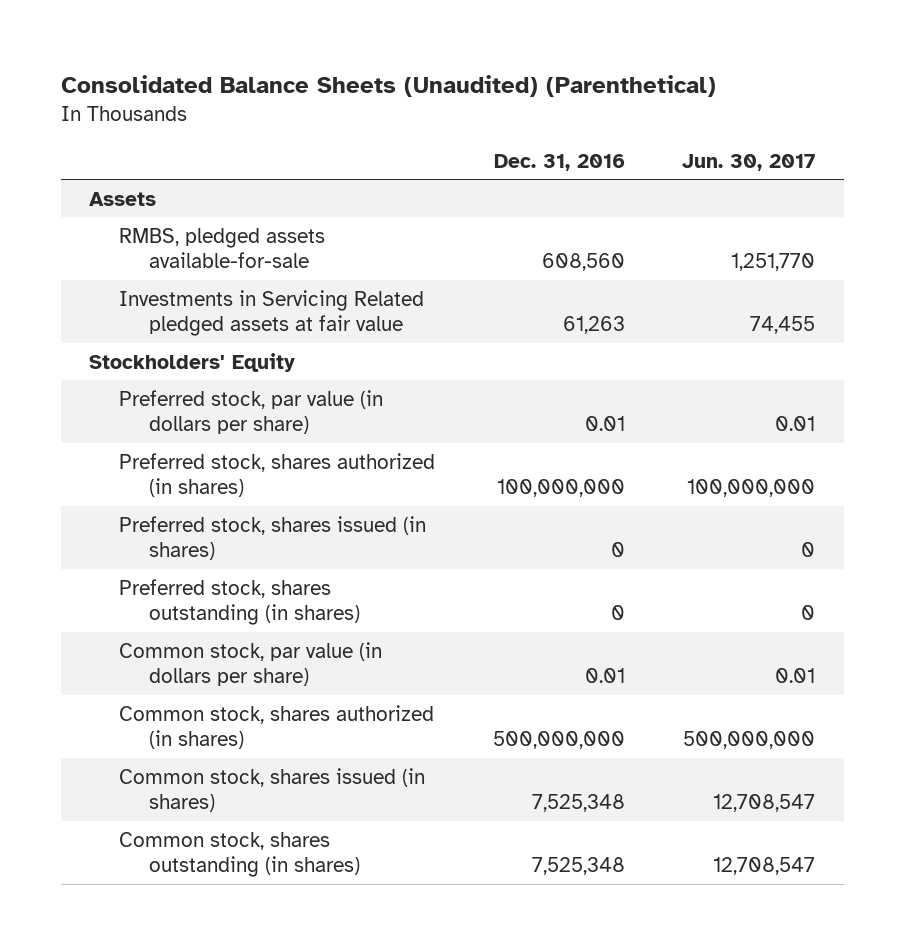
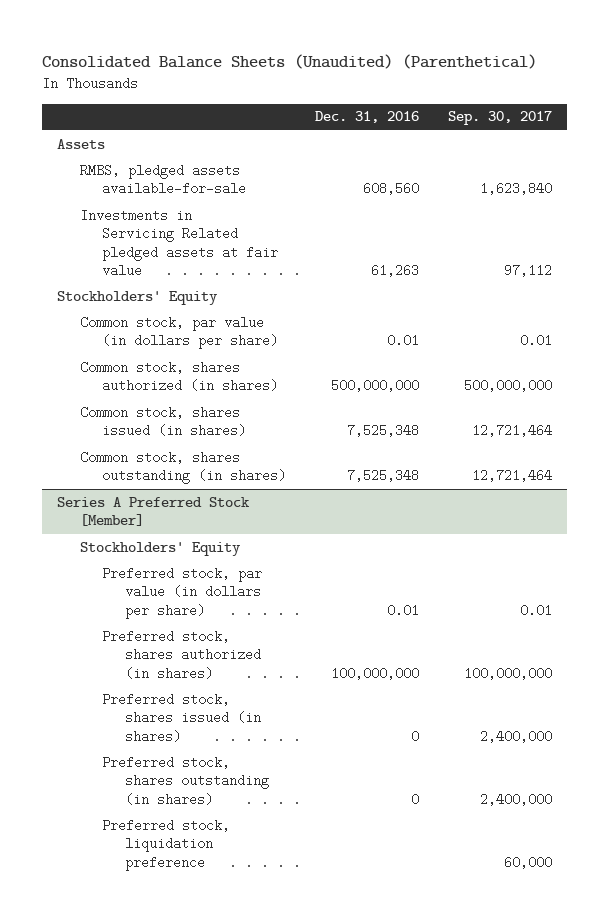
- | Dec. 31, 2016 | Jun. 30, 2017
+ | Dec. 31, 2016 | Sep. 30, 2017
- Preferred stock, par value (in dollars per share) | 0.01 | 0.01
- Preferred stock, shares authorized (in shares) | 100,000,000 | 100,000,000
- Preferred stock, shares issued (in shares) | 0 | 0
- Preferred stock, shares outstanding (in shares) | 0 | 0
+ Series A Preferred Stock [Member]
+ Stockholders' Equity
+ Preferred stock, par value (in dollars per share) | 0.01 | 0.01
+ Preferred stock, shares authorized (in shares) | 100,000,000 | 100,000,000
+ Preferred stock, shares issued (in shares) | 0 | 2,400,000
+ Preferred stock, shares outstanding (in shares) | 0 | 2,400,000
+ Preferred stock, liquidation preference | | 60,000

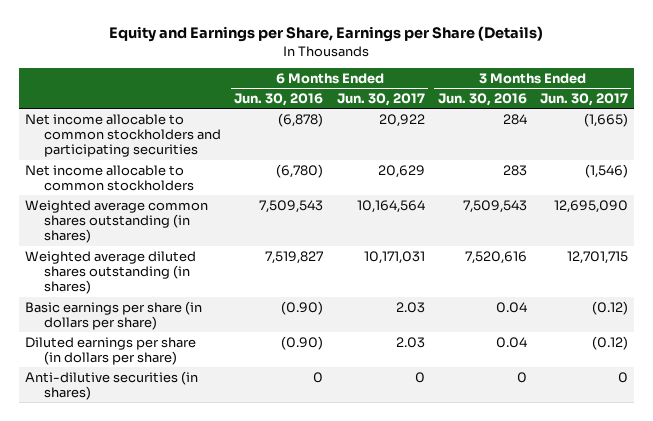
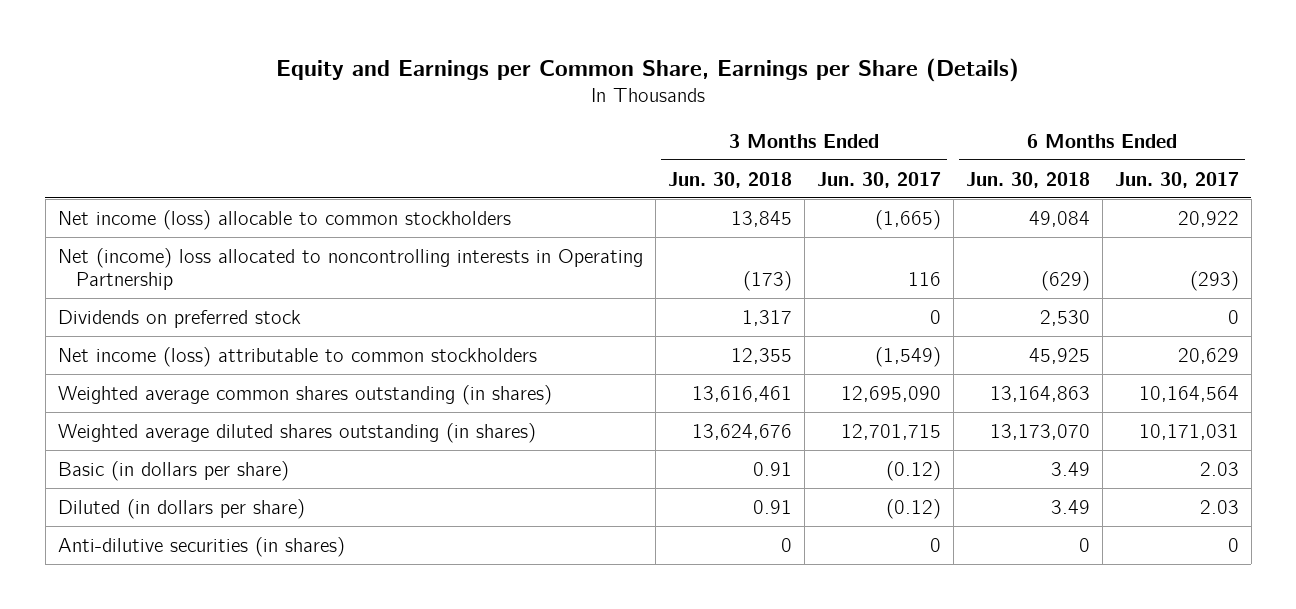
- Equity and Earnings per Share, Earnings per Share (Details)
+ Equity and Earnings per Common Share, Earnings per Share (Details)
- | 6 Months Ended Jun. 30, 2016 | 6 Months Ended Jun. 30, 2017 | 3 Months Ended Jun. 30, 2016 | 3 Months Ended Jun. 30, 2017
+ | 3 Months Ended Jun. 30, 2018 | 3 Months Ended Jun. 30, 2017 | 6 Months Ended Jun. 30, 2018 | 6 Months Ended Jun. 30, 2017
- Net income allocable to common stockholders and participating securities | (6,878) | 20,922 | 284 | (1,665)
- Net income allocable to common stockholders | (6,780) | 20,629 | 283 | (1,546)
+ Net income (loss) allocable to common stockholders | 13,845 | (1,665) | 49,084 | 20,922
+ Net (income) loss allocated to noncontrolling interests in Operating Partnership | (173) | 116 | (629) | (293)
+ Dividends on preferred stock | 1,317 | 0 | 2,530 | 0
+ Net income (loss) attributable to common stockholders | 12,355 | (1,549) | 45,925 | 20,629
- Basic earnings per share (in dollars per share) | (0.90) | 2.03 | 0.04 | (0.12)
- Diluted earnings per share (in dollars per share) | (0.90) | 2.03 | 0.04 | (0.12)
+ Basic (in dollars per share) | 0.91 | (0.12) | 3.49 | 2.03
+ Diluted (in dollars per share) | 0.91 | (0.12) | 3.49 | 2.03

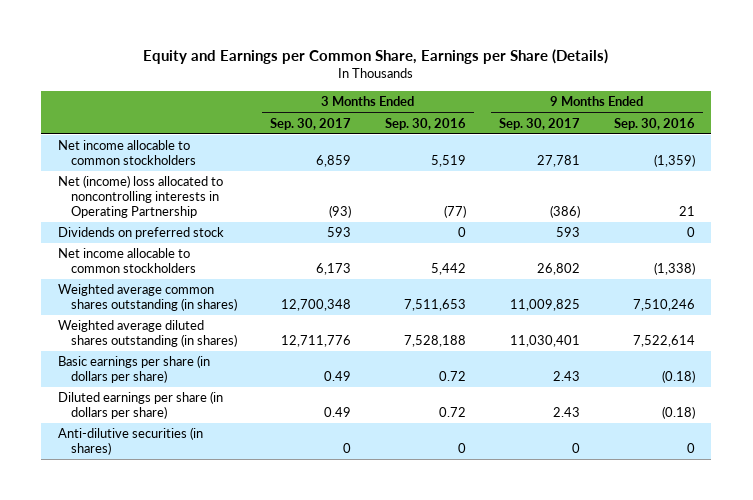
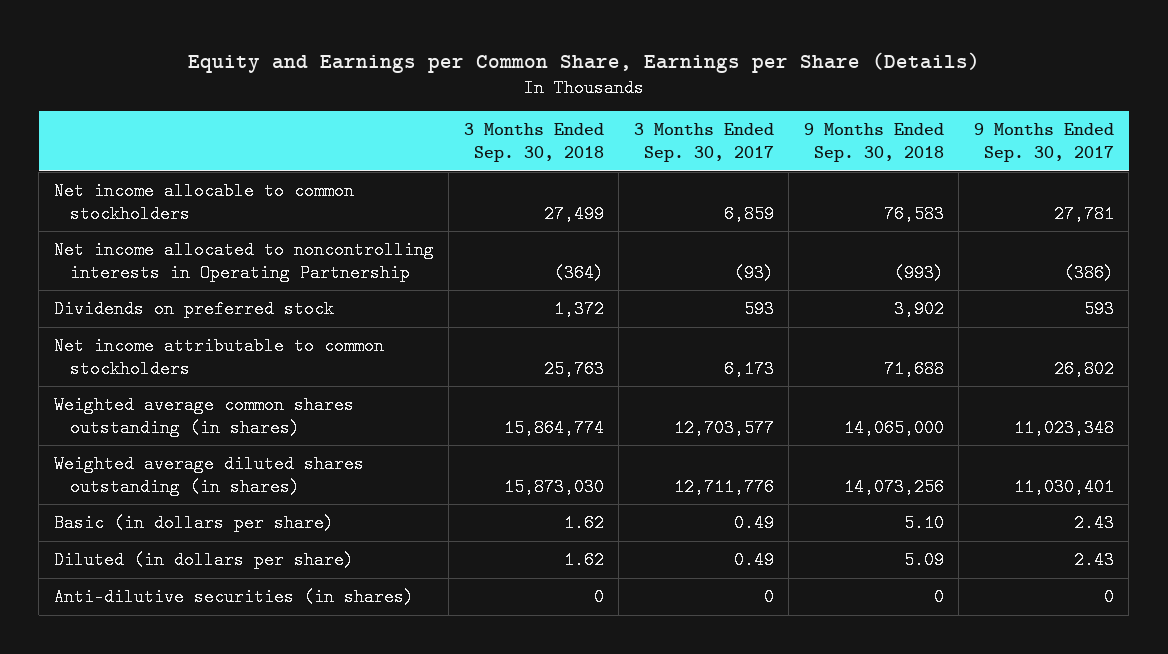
- | 3 Months Ended Sep. 30, 2017 | 3 Months Ended Sep. 30, 2016 | 9 Months Ended Sep. 30, 2017 | 9 Months Ended Sep. 30, 2016
+ | 3 Months Ended Sep. 30, 2018 | 3 Months Ended Sep. 30, 2017 | 9 Months Ended Sep. 30, 2018 | 9 Months Ended Sep. 30, 2017
- Net (income) loss allocated to noncontrolling interests in Operating Partnership | (93) | (77) | (386) | 21
+ Net income allocated to noncontrolling interests in Operating Partnership | (364) | (93) | (993) | (386)
- Net income allocable to common stockholders | 6,173 | 5,442 | 26,802 | (1,338)
- Weighted average common shares outstanding (in shares) | 12,700,348 | 7,511,653 | 11,009,825 | 7,510,246
+ Net income attributable to common stockholders | 25,763 | 6,173 | 71,688 | 26,802
+ Weighted average common shares outstanding (in shares) | 15,864,774 | 12,703,577 | 14,065,000 | 11,023,348
- Basic earnings per share (in dollars per share) | 0.49 | 0.72 | 2.43 | (0.18)
- Diluted earnings per share (in dollars per share) | 0.49 | 0.72 | 2.43 | (0.18)
+ Basic (in dollars per share) | 1.62 | 0.49 | 5.10 | 2.43
+ Diluted (in dollars per share) | 1.62 | 0.49 | 5.09 | 2.43

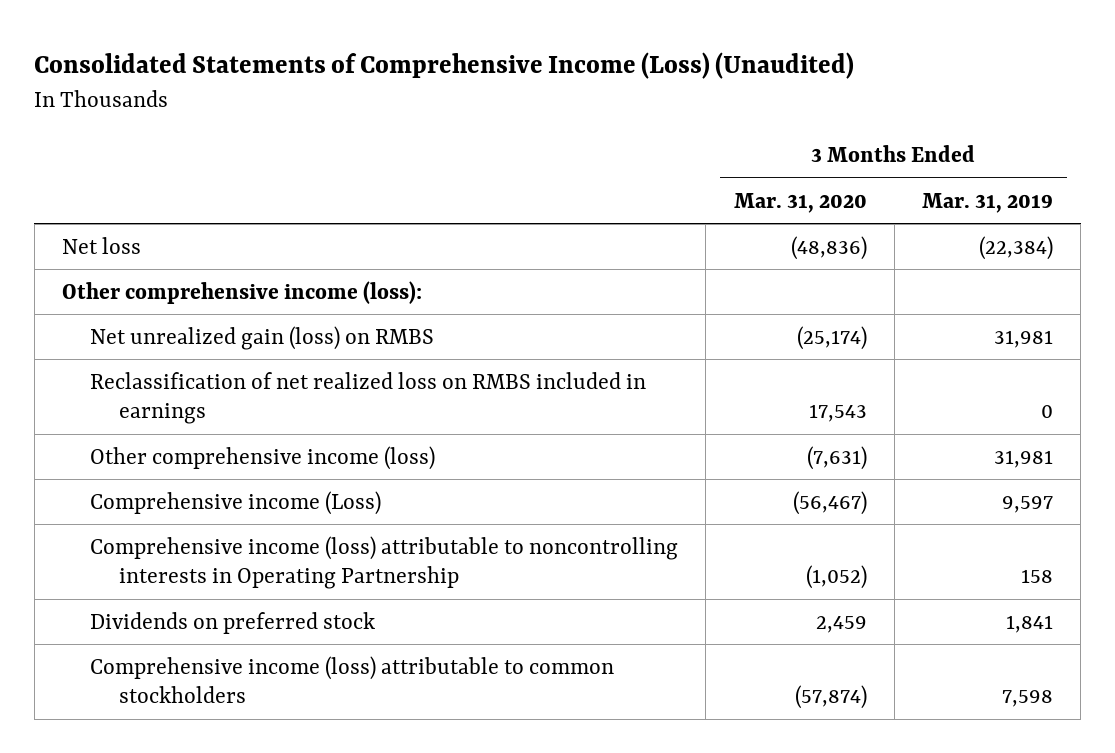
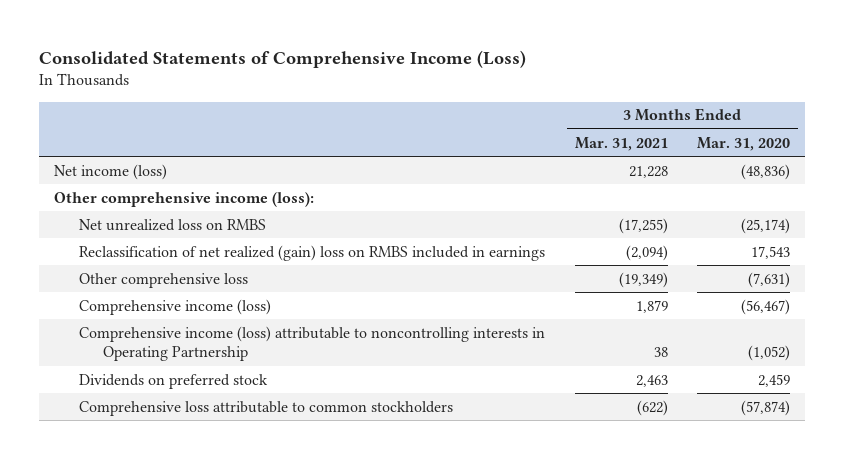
- Consolidated Statements of Comprehensive Income (Loss) (Unaudited)
+ Consolidated Statements of Comprehensive Income (Loss)
- | 3 Months Ended Mar. 31, 2020 | 3 Months Ended Mar. 31, 2019
+ | 3 Months Ended Mar. 31, 2021 | 3 Months Ended Mar. 31, 2020
- Net loss | (48,836) | (22,384)
+ Net income (loss) | 21,228 | (48,836)
- Net unrealized gain (loss) on RMBS | (25,174) | 31,981
- Reclassification of net realized loss on RMBS included in earnings | 17,543 | 0
- Other comprehensive income (loss) | (7,631) | 31,981
- Comprehensive income (Loss) | (56,467) | 9,597
+ Net unrealized loss on RMBS | (17,255) | (25,174)
+ Reclassification of net realized (gain) loss on RMBS included in earnings | (2,094) | 17,543
+ Other comprehensive loss | (19,349) | (7,631)
+ Comprehensive income (loss) | 1,879 | (56,467)
- Comprehensive income (loss) attributable to common stockholders | (57,874) | 7,598
+ Comprehensive loss attributable to common stockholders | (622) | (57,874)

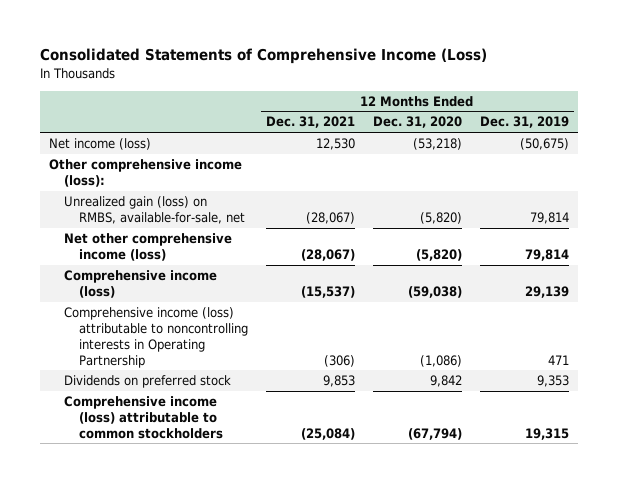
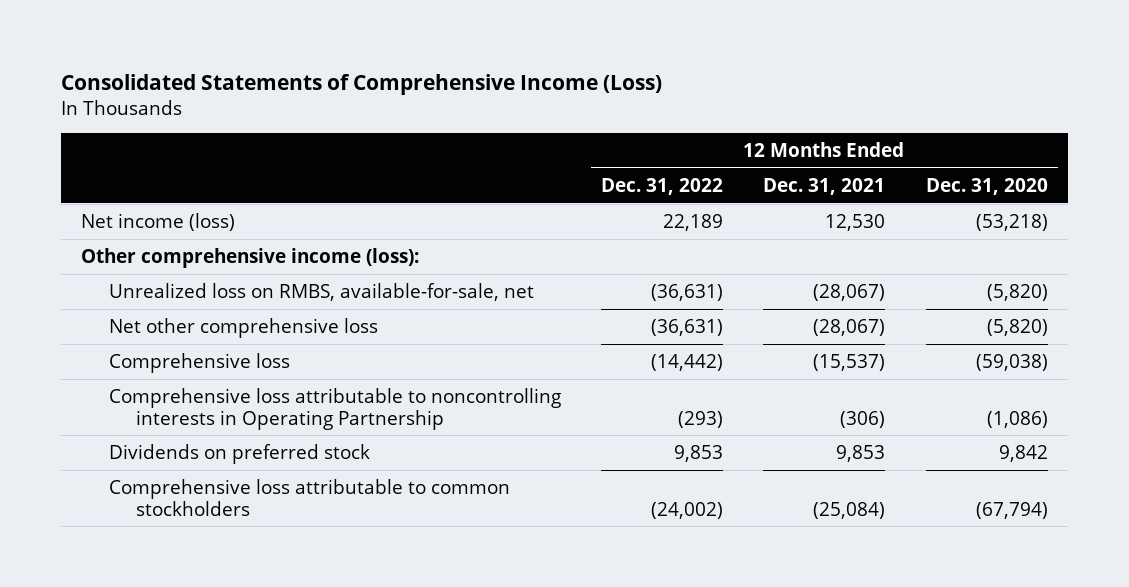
- | 12 Months Ended Dec. 31, 2021 | 12 Months Ended Dec. 31, 2020 | 12 Months Ended Dec. 31, 2019
+ | 12 Months Ended Dec. 31, 2022 | 12 Months Ended Dec. 31, 2021 | 12 Months Ended Dec. 31, 2020
- Unrealized gain (loss) on RMBS, available-for-sale, net | (28,067) | (5,820) | 79,814
- Net other comprehensive income (loss) | (28,067) | (5,820) | 79,814
- Comprehensive income (loss) | (15,537) | (59,038) | 29,139
- Comprehensive income (loss) attributable to noncontrolling interests in Operating Partnership | (306) | (1,086) | 471
+ Unrealized loss on RMBS, available-for-sale, net | (36,631) | (28,067) | (5,820)
+ Net other comprehensive loss | (36,631) | (28,067) | (5,820)
+ Comprehensive loss | (14,442) | (15,537) | (59,038)
+ Comprehensive loss attributable to noncontrolling interests in Operating Partnership | (293) | (306) | (1,086)
- Comprehensive income (loss) attributable to common stockholders | (25,084) | (67,794) | 19,315
+ Comprehensive loss attributable to common stockholders | (24,002) | (25,084) | (67,794)

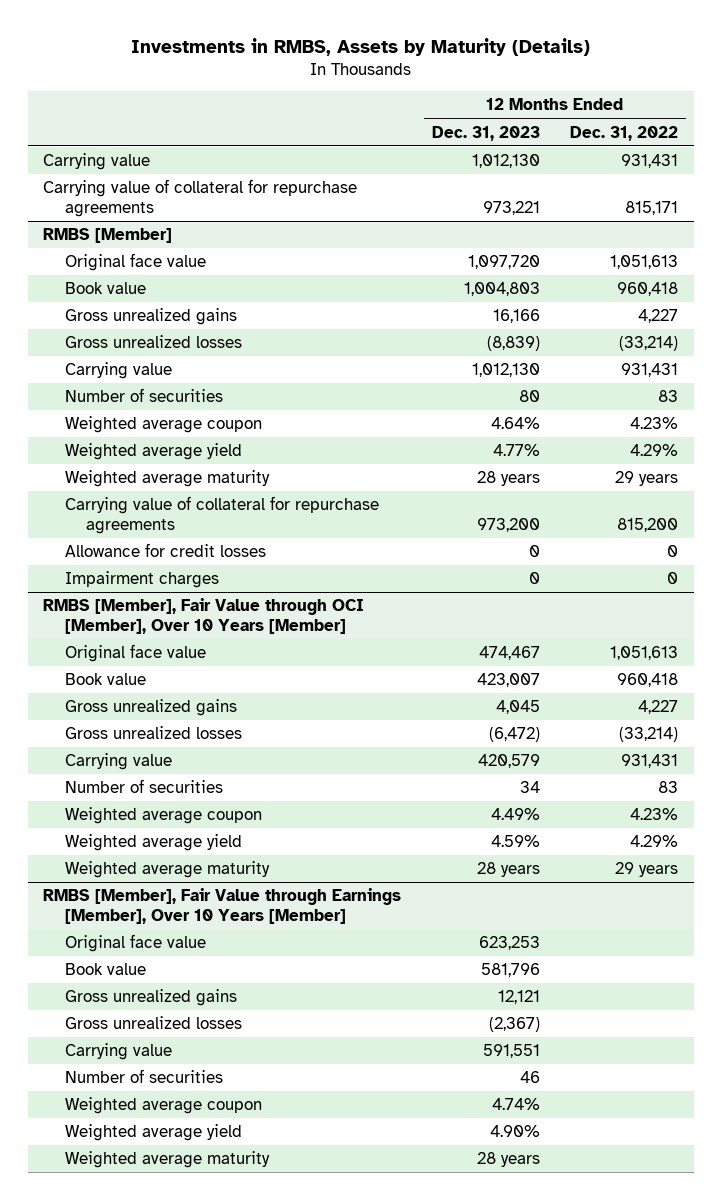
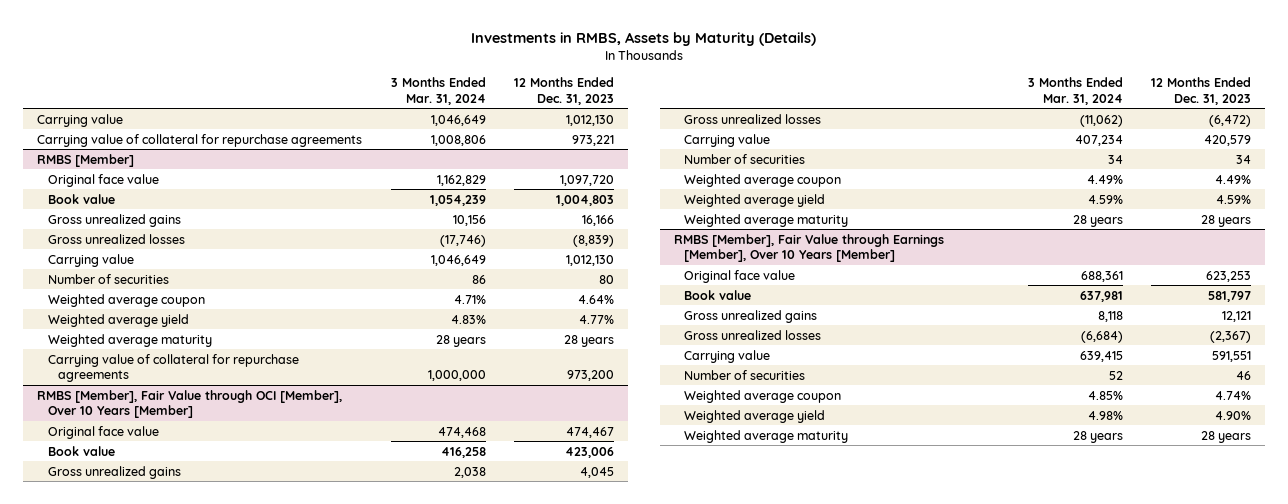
- | 12 Months Ended Dec. 31, 2023 | 12 Months Ended Dec. 31, 2022
+ | 3 Months Ended Mar. 31, 2024 | 12 Months Ended Dec. 31, 2023
@ RMBS [Member]
- Allowance for credit losses | 0 | 0
- Impairment charges | 0 | 0
@ RMBS [Member], Fair Value through OCI [Member], Over 10 Years [Member]
- Book value | 423,007 | 960,418
+ Book value | 416,258 | 423,006
@ RMBS [Member], Fair Value through Earnings [Member], Over 10 Years [Member]
- Book value | 581,796 |
+ Book value | 637,981 | 581,797

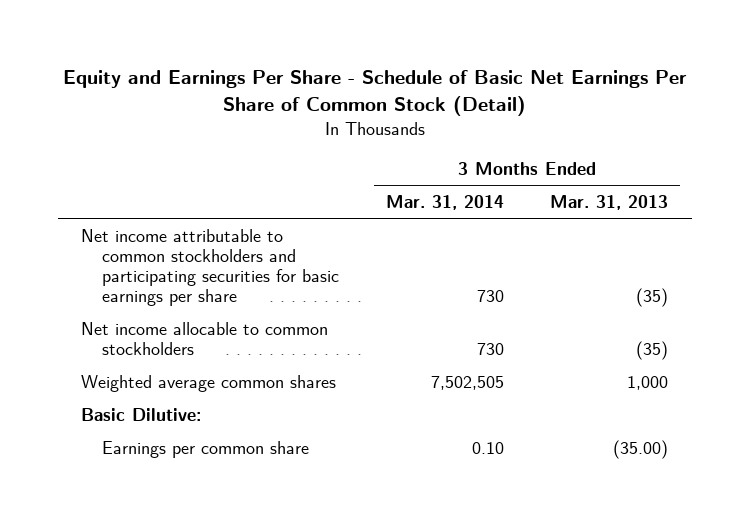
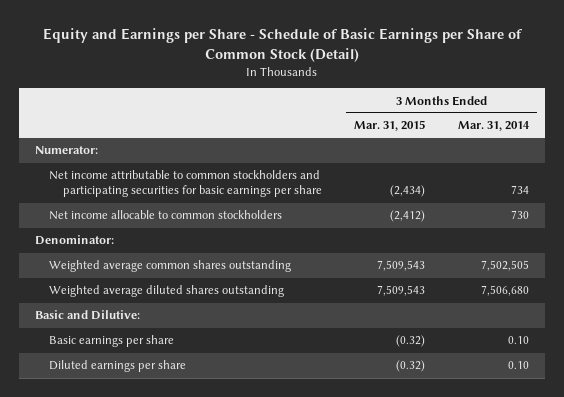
- Equity and Earnings Per Share - Schedule of Basic Net Earnings Per Share of Common Stock (Detail)
+ Equity and Earnings per Share - Schedule of Basic Earnings per Share of Common Stock (Detail)
- | 3 Months Ended Mar. 31, 2014 | 3 Months Ended Mar. 31, 2013
+ | 3 Months Ended Mar. 31, 2015 | 3 Months Ended Mar. 31, 2014
- Net income attributable to common stockholders and participating securities for basic earnings per share | 730 | (35)
+ Numerator:
+ Net income attributable to common stockholders and participating securities for basic earnings per share | (2,434) | 734
- Weighted average common shares | 7,502,505 | 1,000
- Basic Dilutive:
- Earnings per common share | 0.10 | (35.00)
+ Denominator:
+ Weighted average common shares outstanding | 7,509,543 | 7,502,505
+ Weighted average diluted shares outstanding | 7,509,543 | 7,506,680
+ Basic and Dilutive:
+ Basic earnings per share | (0.32) | 0.10
+ Diluted earnings per share | (0.32) | 0.10

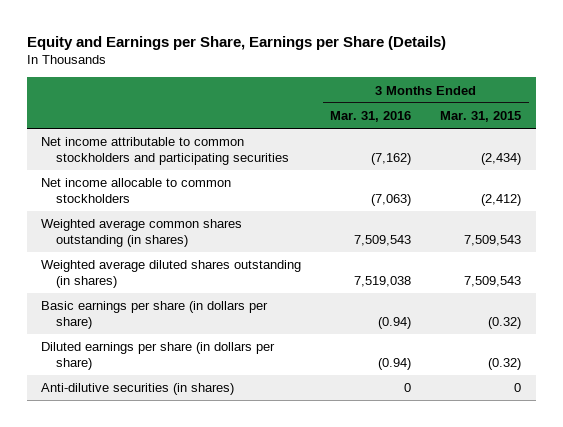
- Equity and Earnings per Share - Schedule of Basic Earnings per Share of Common Stock (Detail)
+ Equity and Earnings per Share, Earnings per Share (Details)
- | 3 Months Ended Mar. 31, 2015 | 3 Months Ended Mar. 31, 2014
+ | 3 Months Ended Mar. 31, 2016 | 3 Months Ended Mar. 31, 2015
- Numerator:
- Net income attributable to common stockholders and participating securities for basic earnings per share | (2,434) | 734
+ Net income attributable to common stockholders and participating securities | (7,162) | (2,434)
- Denominator:
- Weighted average common shares outstanding | 7,509,543 | 7,502,505
- Weighted average diluted shares outstanding | 7,509,543 | 7,506,680
- Basic and Dilutive:
- Basic earnings per share | (0.32) | 0.10
- Diluted earnings per share | (0.32) | 0.10
+ Weighted average common shares outstanding (in shares) | 7,509,543 | 7,509,543
+ Weighted average diluted shares outstanding (in shares) | 7,519,038 | 7,509,543
+ Basic earnings per share (in dollars per share) | (0.94) | (0.32)
+ Diluted earnings per share (in dollars per share) | (0.94) | (0.32)
+ Anti-dilutive securities (in shares) | 0 | 0

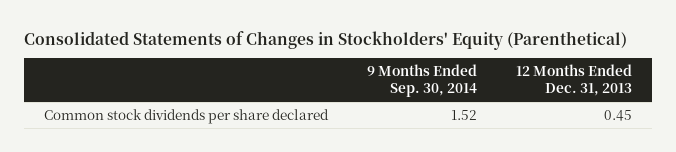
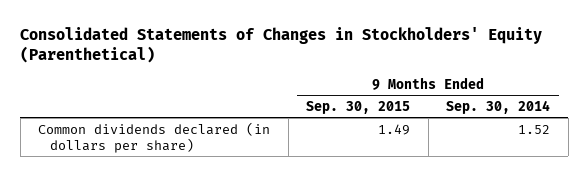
- | 9 Months Ended Sep. 30, 2014 | 12 Months Ended Dec. 31, 2013
+ | 9 Months Ended Sep. 30, 2015 | 9 Months Ended Sep. 30, 2014
- Common stock dividends per share declared | 1.52 | 0.45
+ Common dividends declared (in dollars per share) | 1.49 | 1.52

